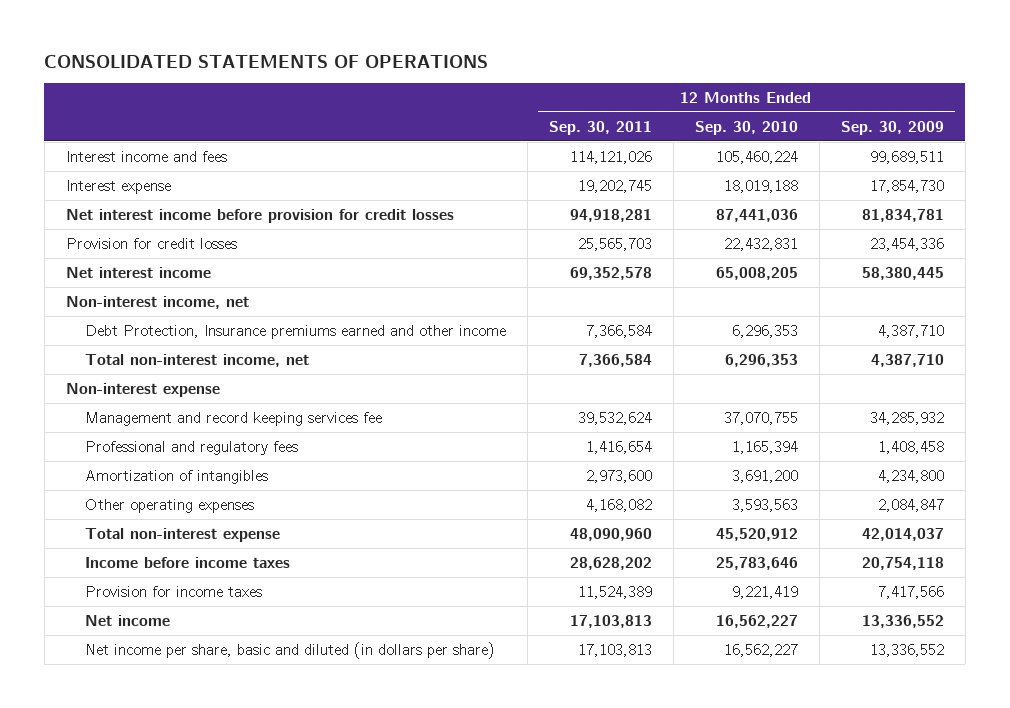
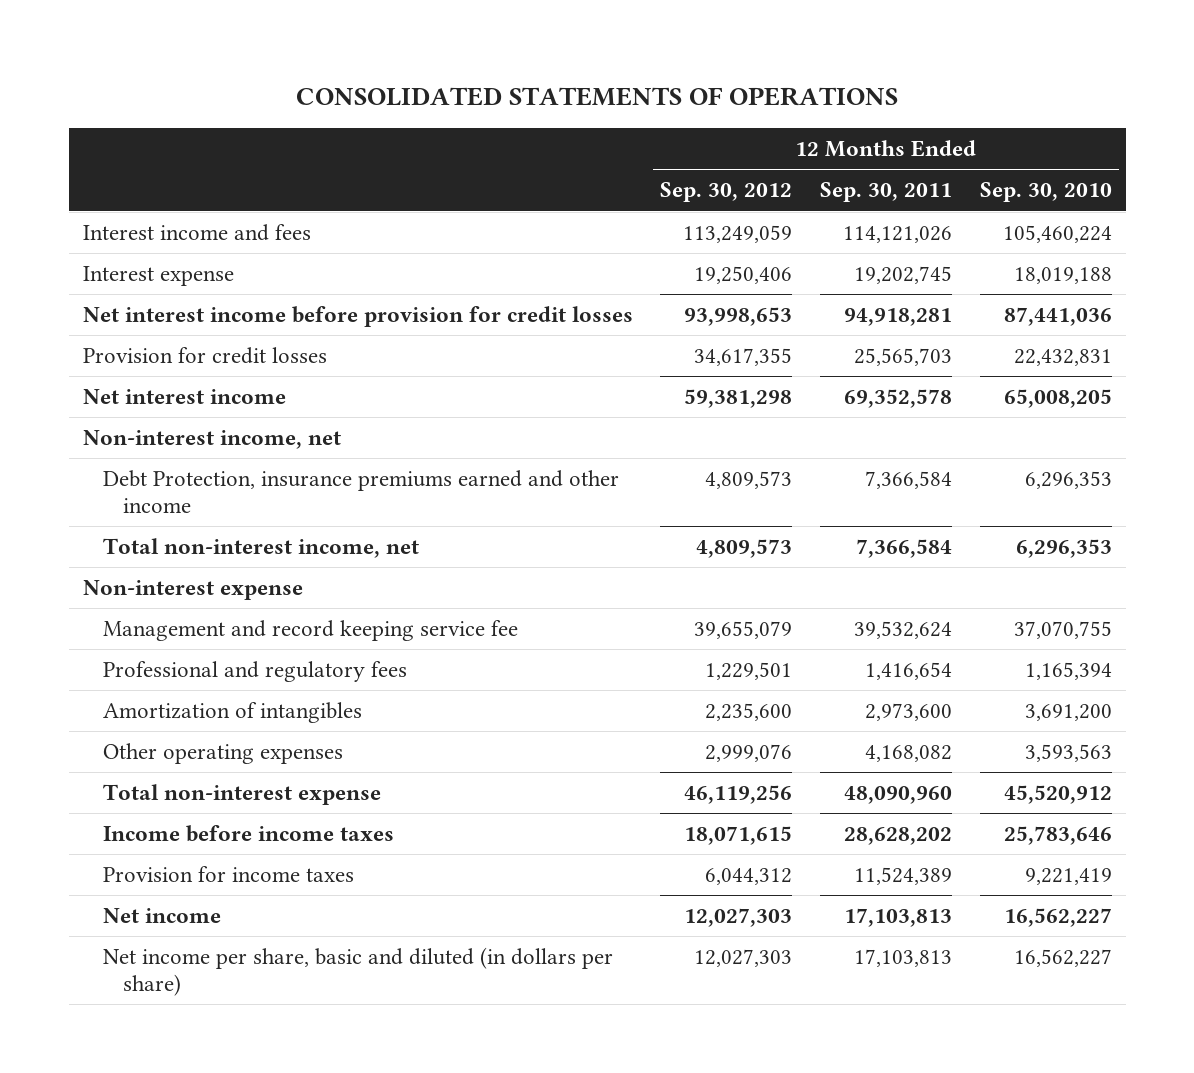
- | 12 Months Ended Sep. 30, 2011 | 12 Months Ended Sep. 30, 2010 | 12 Months Ended Sep. 30, 2009
+ | 12 Months Ended Sep. 30, 2012 | 12 Months Ended Sep. 30, 2011 | 12 Months Ended Sep. 30, 2010
- Debt Protection, Insurance premiums earned and other income | 7,366,584 | 6,296,353 | 4,387,710
+ Debt Protection, insurance premiums earned and other income | 4,809,573 | 7,366,584 | 6,296,353
- Management and record keeping services fee | 39,532,624 | 37,070,755 | 34,285,932
+ Management and record keeping service fee | 39,655,079 | 39,532,624 | 37,070,755

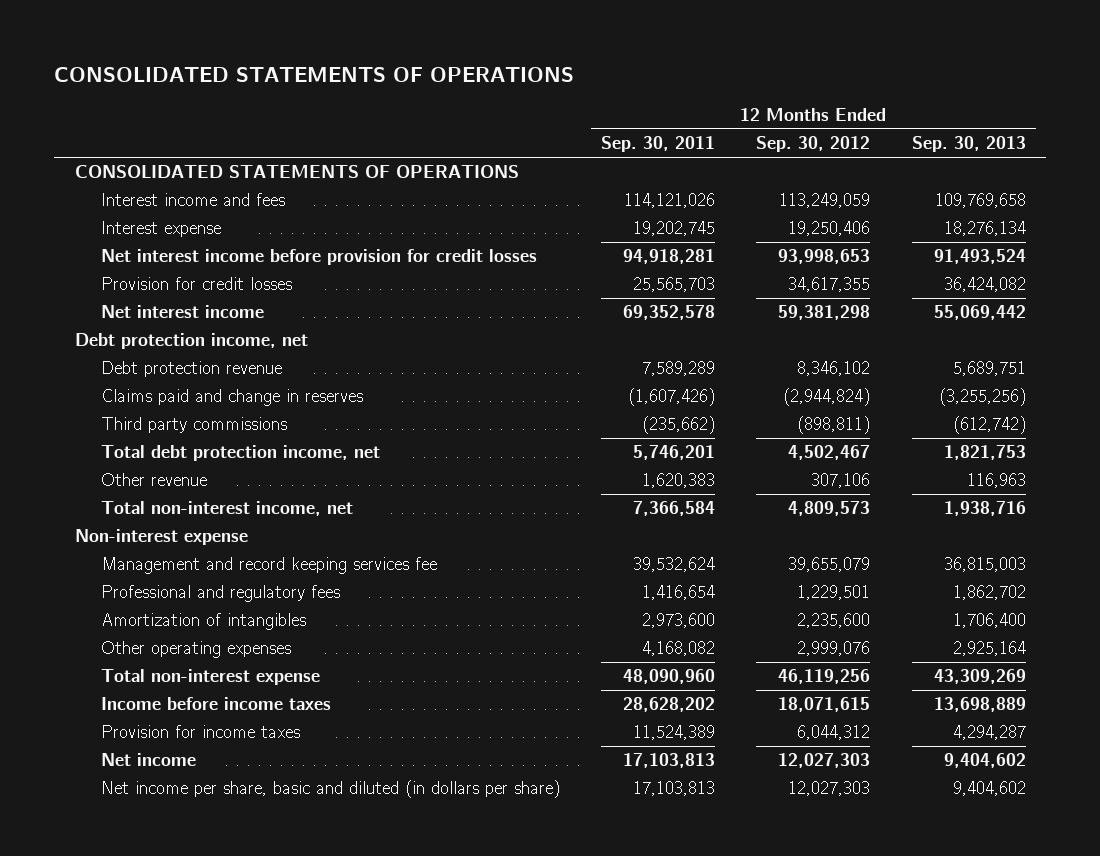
- | 12 Months Ended Sep. 30, 2012 | 12 Months Ended Sep. 30, 2011 | 12 Months Ended Sep. 30, 2010
+ | 12 Months Ended Sep. 30, 2011 | 12 Months Ended Sep. 30, 2012 | 12 Months Ended Sep. 30, 2013
+ CONSOLIDATED STATEMENTS OF OPERATIONS
- Non-interest income, net
- Debt Protection, insurance premiums earned and other income | 4,809,573 | 7,366,584 | 6,296,353
+ Debt protection income, net
+ Debt protection revenue | 7,589,289 | 8,346,102 | 5,689,751
+ Claims paid and change in reserves | (1,607,426) | (2,944,824) | (3,255,256)
+ Third party commissions | (235,662) | (898,811) | (612,742)
+ Total debt protection income, net | 5,746,201 | 4,502,467 | 1,821,753
+ Other revenue | 1,620,383 | 307,106 | 116,963
- Management and record keeping service fee | 39,655,079 | 39,532,624 | 37,070,755
+ Management and record keeping services fee | 39,532,624 | 39,655,079 | 36,815,003

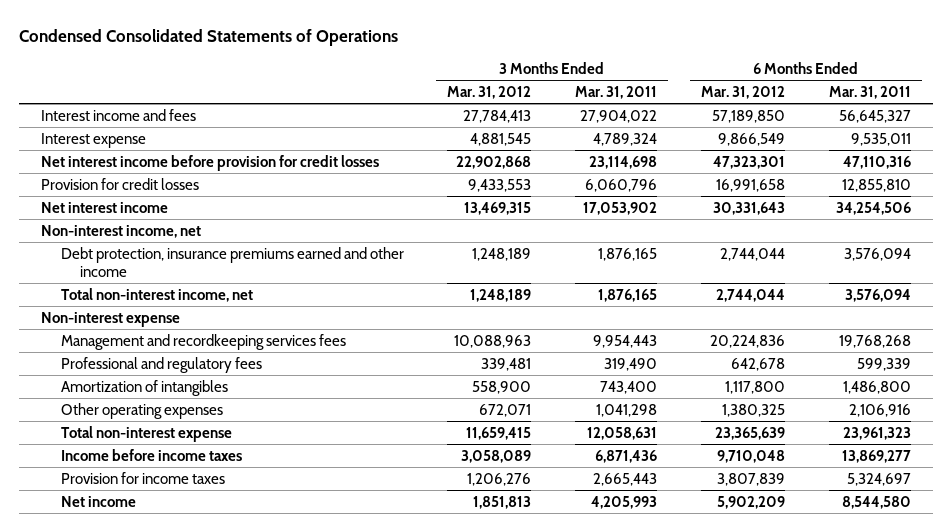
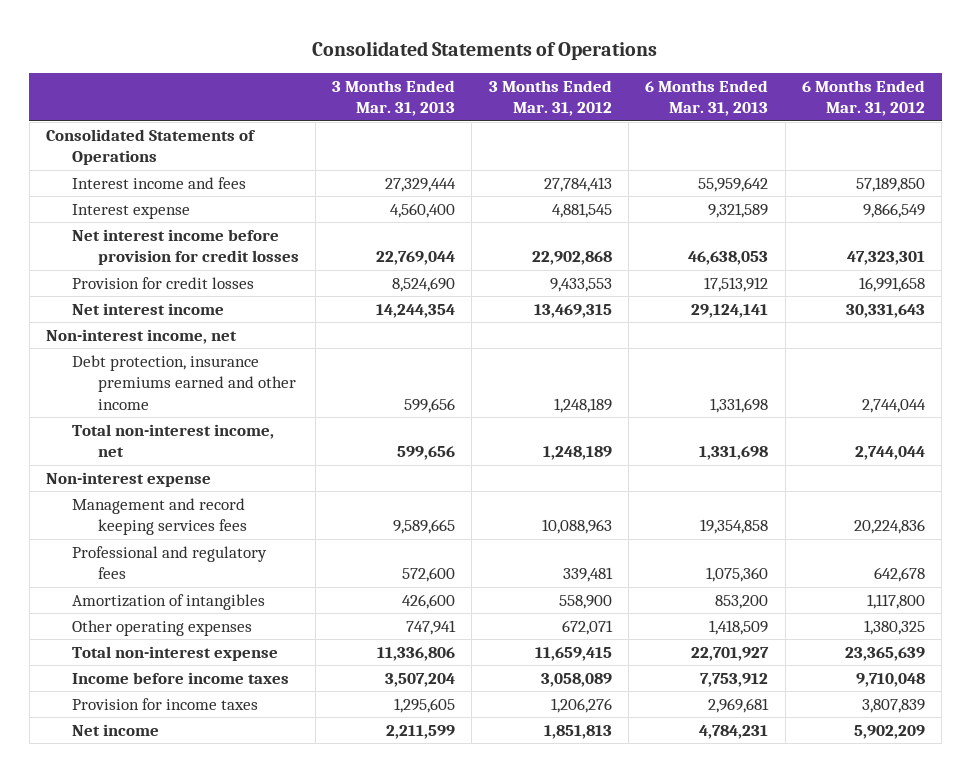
- Condensed Consolidated Statements of Operations
+ Consolidated Statements of Operations
- | 3 Months Ended Mar. 31, 2012 | 3 Months Ended Mar. 31, 2011 | 6 Months Ended Mar. 31, 2012 | 6 Months Ended Mar. 31, 2011
+ | 3 Months Ended Mar. 31, 2013 | 3 Months Ended Mar. 31, 2012 | 6 Months Ended Mar. 31, 2013 | 6 Months Ended Mar. 31, 2012
+ Consolidated Statements of Operations
- Management and recordkeeping services fees | 10,088,963 | 9,954,443 | 20,224,836 | 19,768,268
+ Management and record keeping services fees | 9,589,665 | 10,088,963 | 19,354,858 | 20,224,836

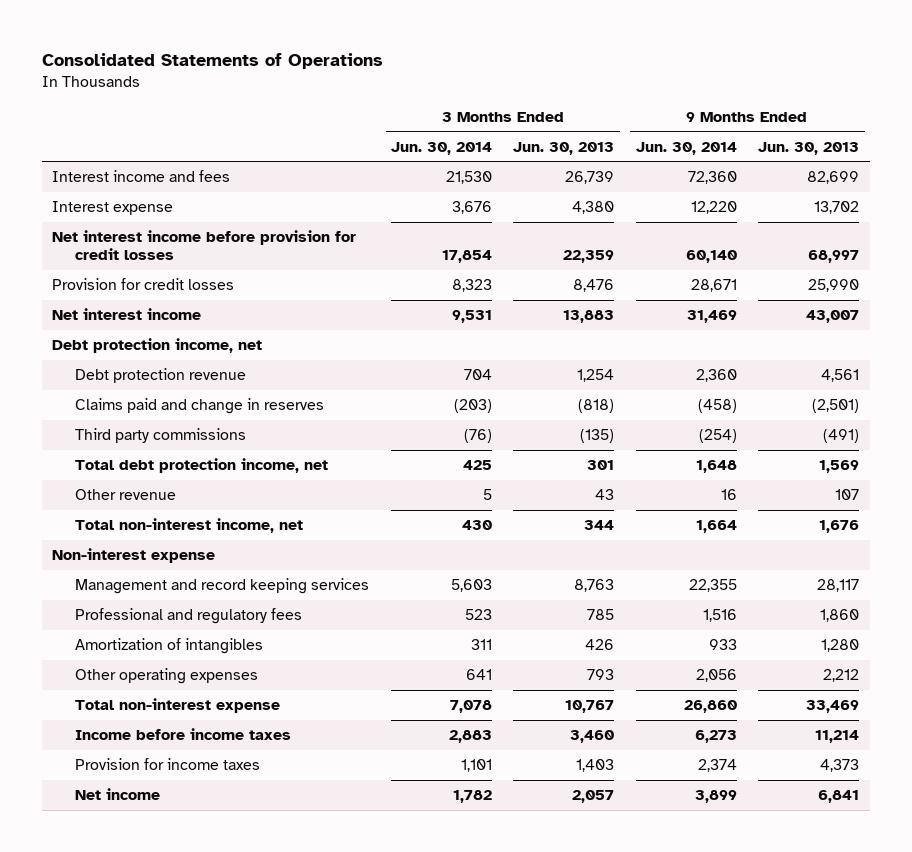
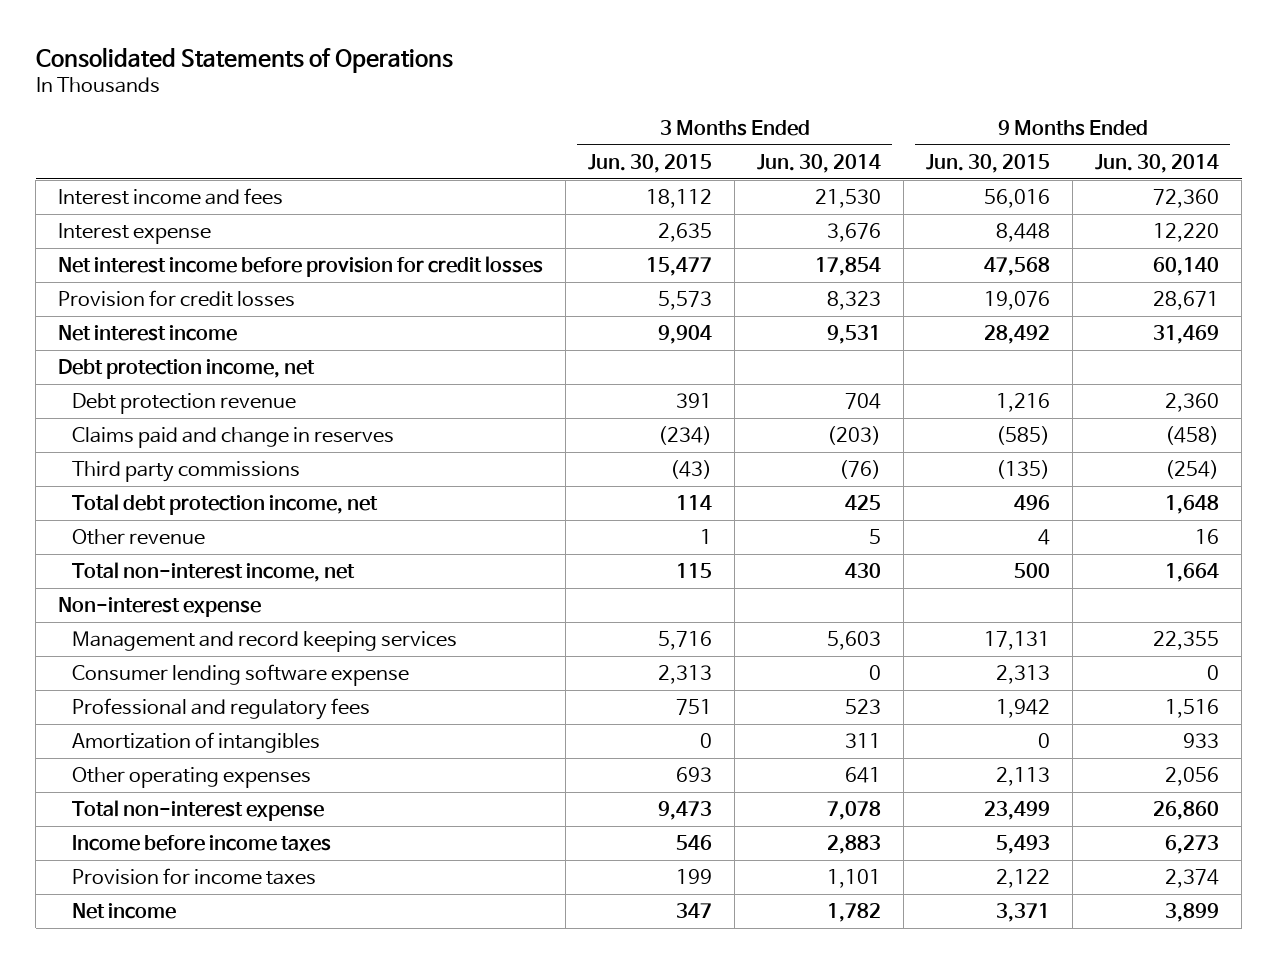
- | 3 Months Ended Jun. 30, 2014 | 3 Months Ended Jun. 30, 2013 | 9 Months Ended Jun. 30, 2014 | 9 Months Ended Jun. 30, 2013
+ | 3 Months Ended Jun. 30, 2015 | 3 Months Ended Jun. 30, 2014 | 9 Months Ended Jun. 30, 2015 | 9 Months Ended Jun. 30, 2014
+ Consumer lending software expense | 2,313 | 0 | 2,313 | 0

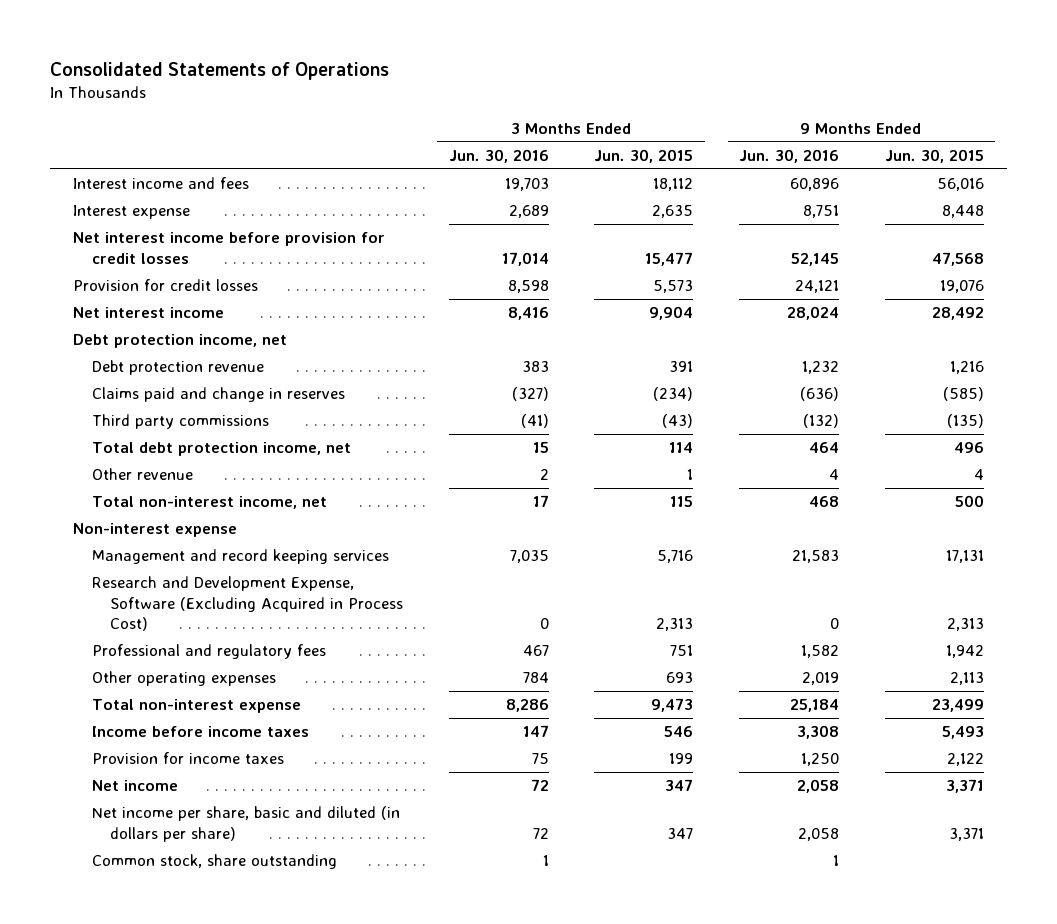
- | 3 Months Ended Jun. 30, 2015 | 3 Months Ended Jun. 30, 2014 | 9 Months Ended Jun. 30, 2015 | 9 Months Ended Jun. 30, 2014
+ | 3 Months Ended Jun. 30, 2016 | 3 Months Ended Jun. 30, 2015 | 9 Months Ended Jun. 30, 2016 | 9 Months Ended Jun. 30, 2015
- Consumer lending software expense | 2,313 | 0 | 2,313 | 0
+ Research and Development Expense, Software (Excluding Acquired in Process Cost) | 0 | 2,313 | 0 | 2,313
- Amortization of intangibles | 0 | 311 | 0 | 933
+ Net income per share, basic and diluted (in dollars per share) | 72 | 347 | 2,058 | 3,371
+ Common stock, share outstanding | 1 | | 1 |

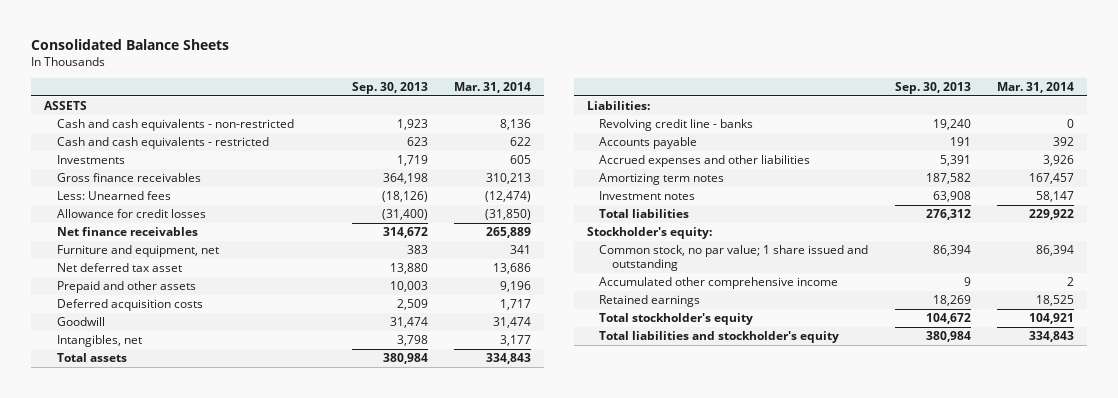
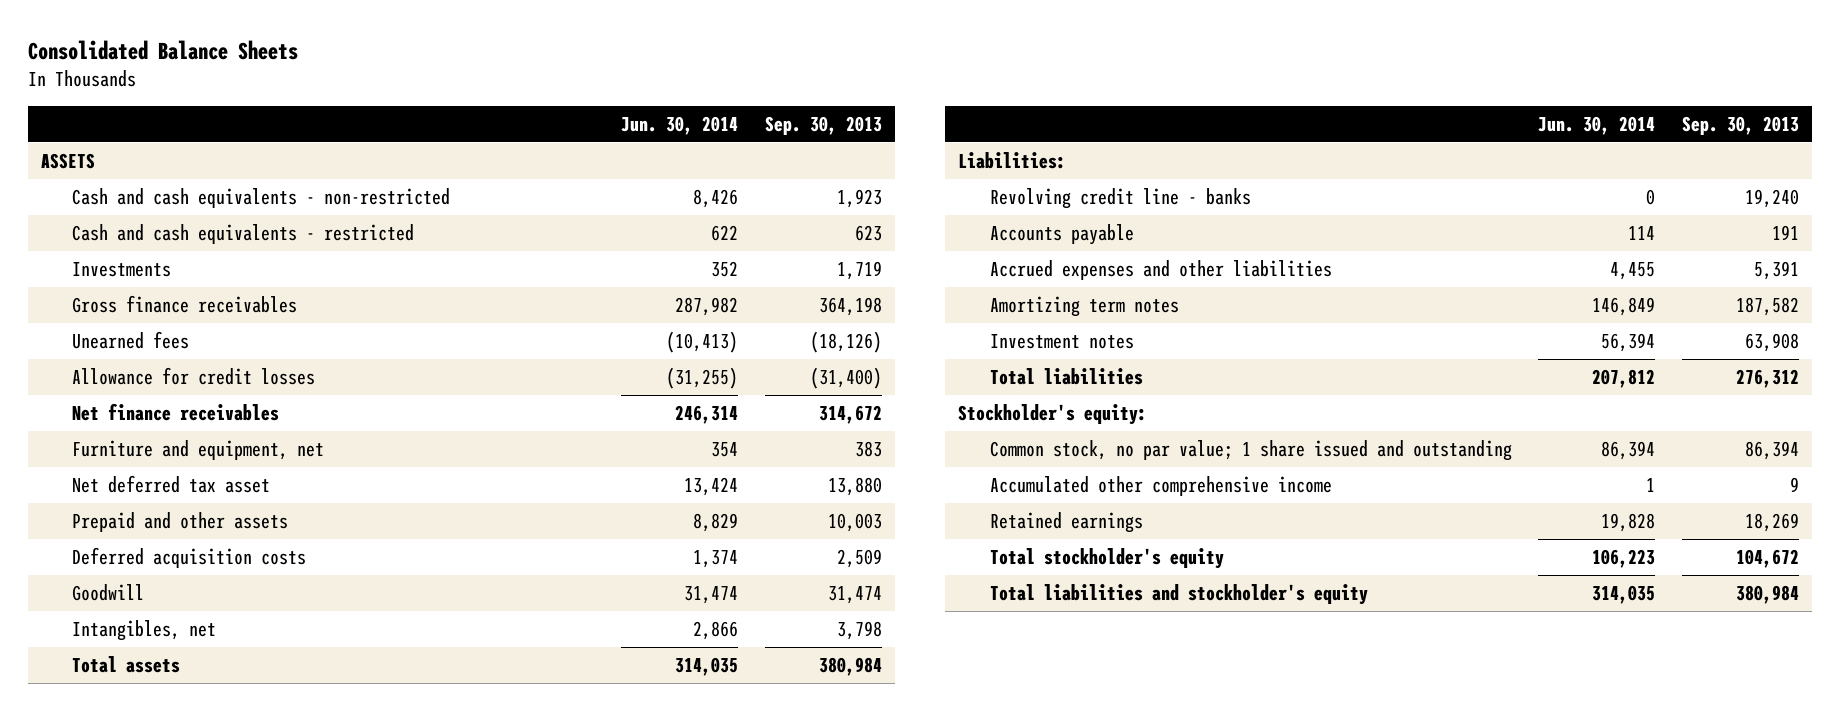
- | Sep. 30, 2013 | Mar. 31, 2014
+ | Jun. 30, 2014 | Sep. 30, 2013
- Less: Unearned fees | (18,126) | (12,474)
+ Unearned fees | (10,413) | (18,126)

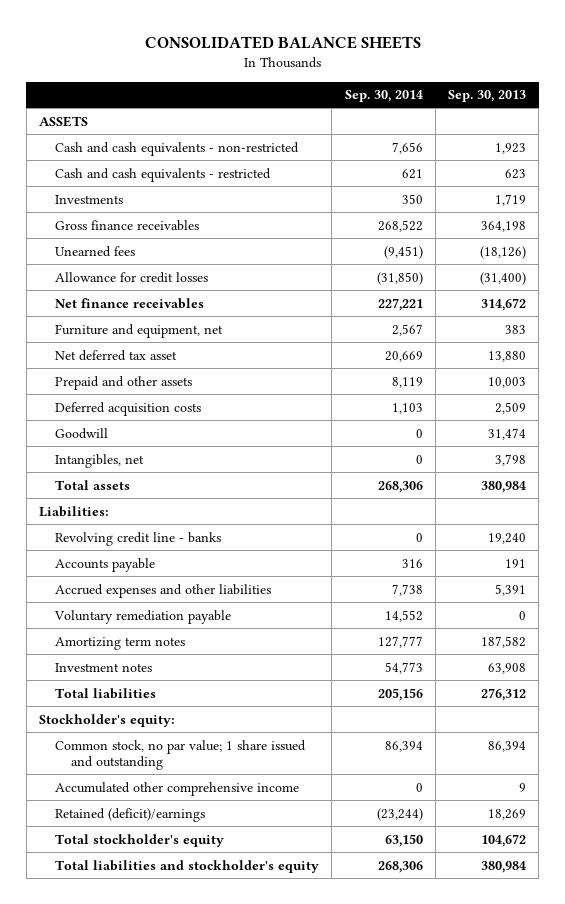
- Consolidated Balance Sheets
+ CONSOLIDATED BALANCE SHEETS
- | Jun. 30, 2014 | Sep. 30, 2013
+ | Sep. 30, 2014 | Sep. 30, 2013
+ Voluntary remediation payable | 14,552 | 0
- Retained earnings | 19,828 | 18,269
+ Retained (deficit)/earnings | (23,244) | 18,269

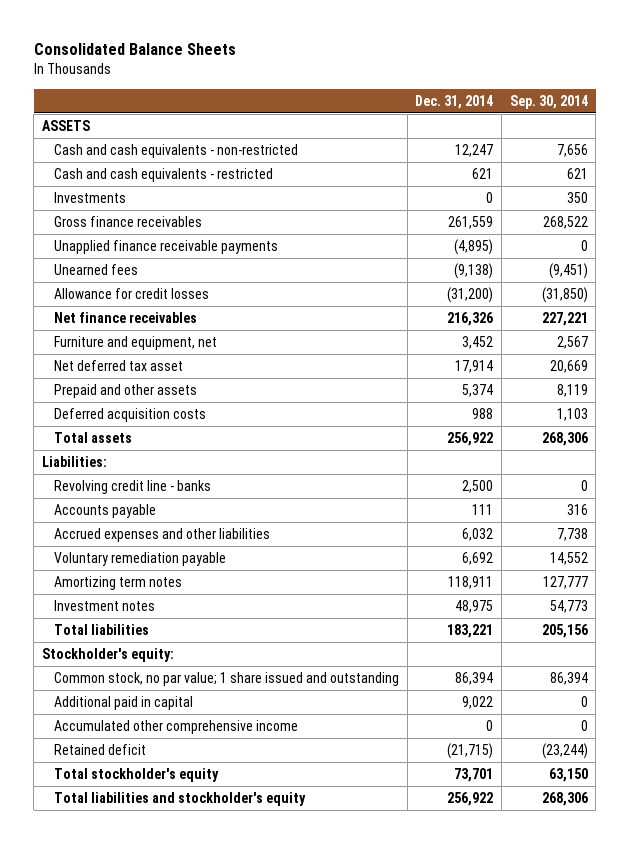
- CONSOLIDATED BALANCE SHEETS
+ Consolidated Balance Sheets
- | Sep. 30, 2014 | Sep. 30, 2013
+ | Dec. 31, 2014 | Sep. 30, 2014
+ Unapplied finance receivable payments | (4,895) | 0
- Goodwill | 0 | 31,474
- Intangibles, net | 0 | 3,798
+ Additional paid in capital | 9,022 | 0
- Retained (deficit)/earnings | (23,244) | 18,269
+ Retained deficit | (21,715) | (23,244)

